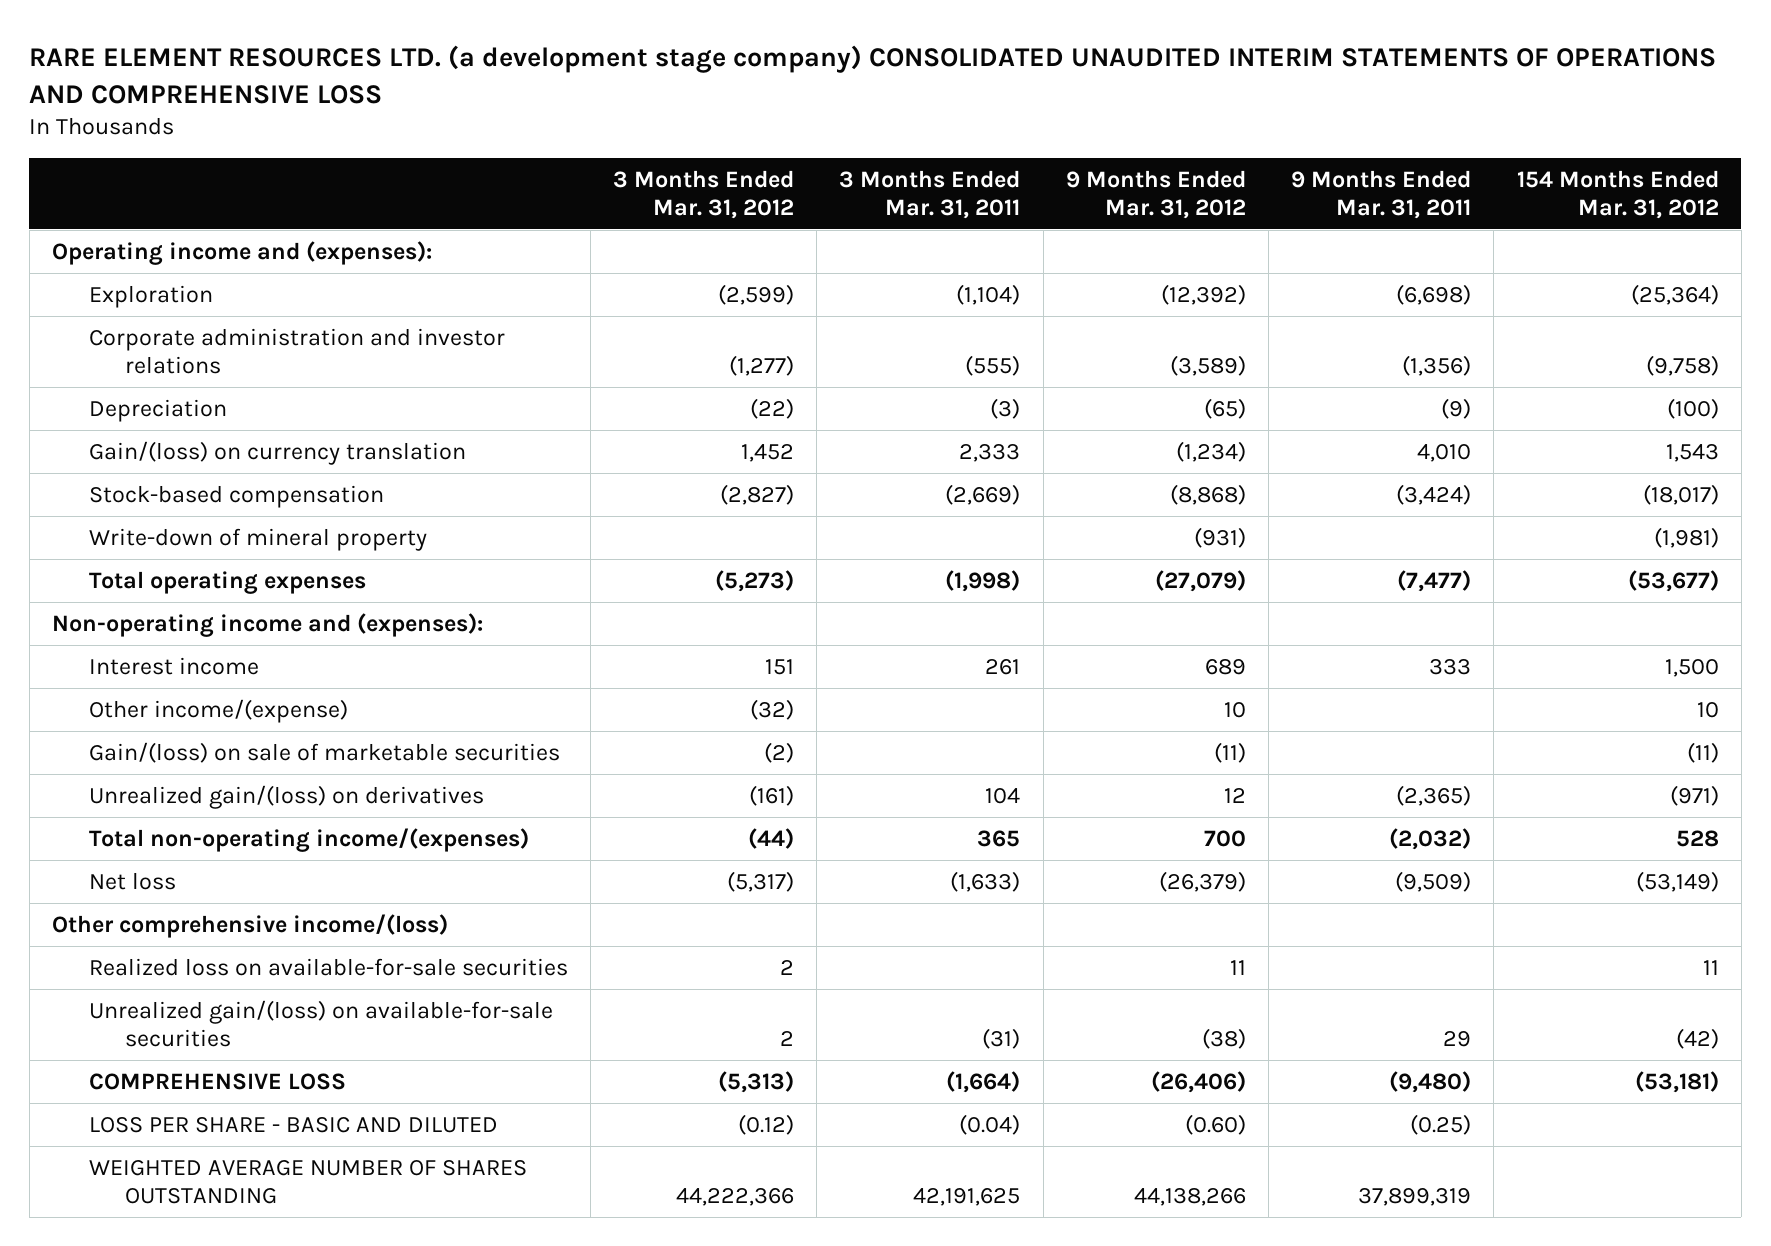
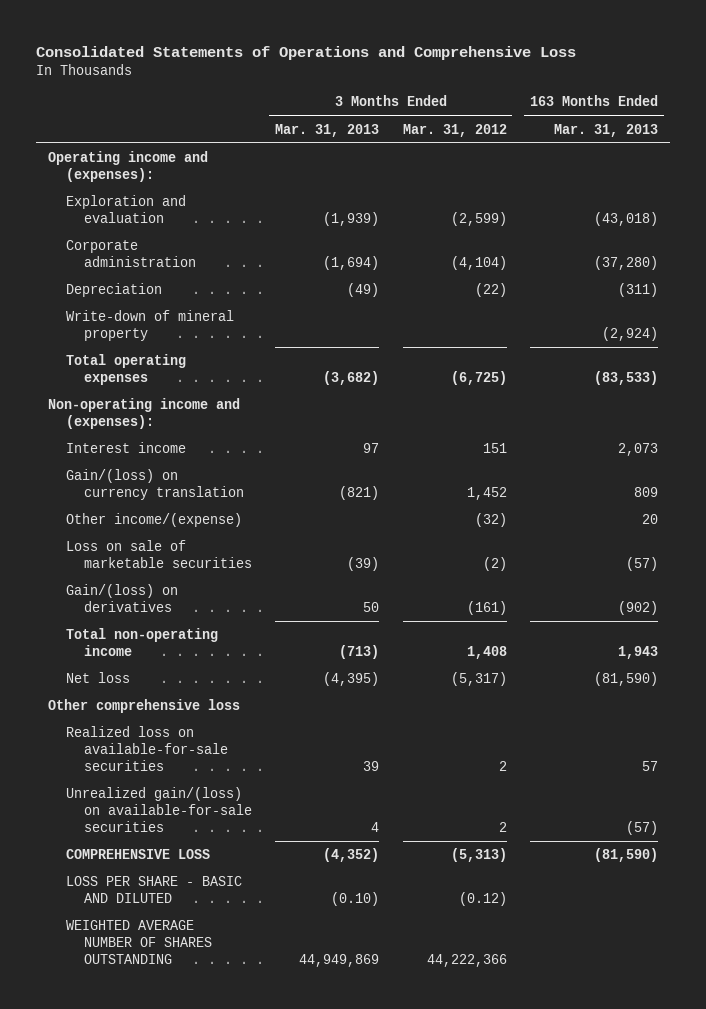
- RARE ELEMENT RESOURCES LTD. (a development stage company) CONSOLIDATED UNAUDITED INTERIM STATEMENTS OF OPERATIONS AND COMPREHENSIVE LOSS
+ Consolidated Statements of Operations and Comprehensive Loss
- | 3 Months Ended Mar. 31, 2012 | 3 Months Ended Mar. 31, 2011 | 9 Months Ended Mar. 31, 2012 | 9 Months Ended Mar. 31, 2011 | 154 Months Ended Mar. 31, 2012
+ | 3 Months Ended Mar. 31, 2013 | 3 Months Ended Mar. 31, 2012 | 163 Months Ended Mar. 31, 2013
- Exploration | (2,599) | (1,104) | (12,392) | (6,698) | (25,364)
- Corporate administration and investor relations | (1,277) | (555) | (3,589) | (1,356) | (9,758)
+ Exploration and evaluation | (1,939) | (2,599) | (43,018)
+ Corporate administration | (1,694) | (4,104) | (37,280)
- Stock-based compensation | (2,827) | (2,669) | (8,868) | (3,424) | (18,017)
- Total operating expenses | (5,273) | (1,998) | (27,079) | (7,477) | (53,677)
+ Total operating expenses | (3,682) | (6,725) | (83,533)
moved down: Gain/(loss) on currency translation | (821) | 1,452 | 809
- Gain/(loss) on sale of marketable securities | (2) | | (11) | | (11)
- Unrealized gain/(loss) on derivatives | (161) | 104 | 12 | (2,365) | (971)
- Total non-operating income/(expenses) | (44) | 365 | 700 | (2,032) | 528
+ Loss on sale of marketable securities | (39) | (2) | (57)
+ Gain/(loss) on derivatives | 50 | (161) | (902)
+ Total non-operating income | (713) | 1,408 | 1,943
- Other comprehensive income/(loss)
+ Other comprehensive loss

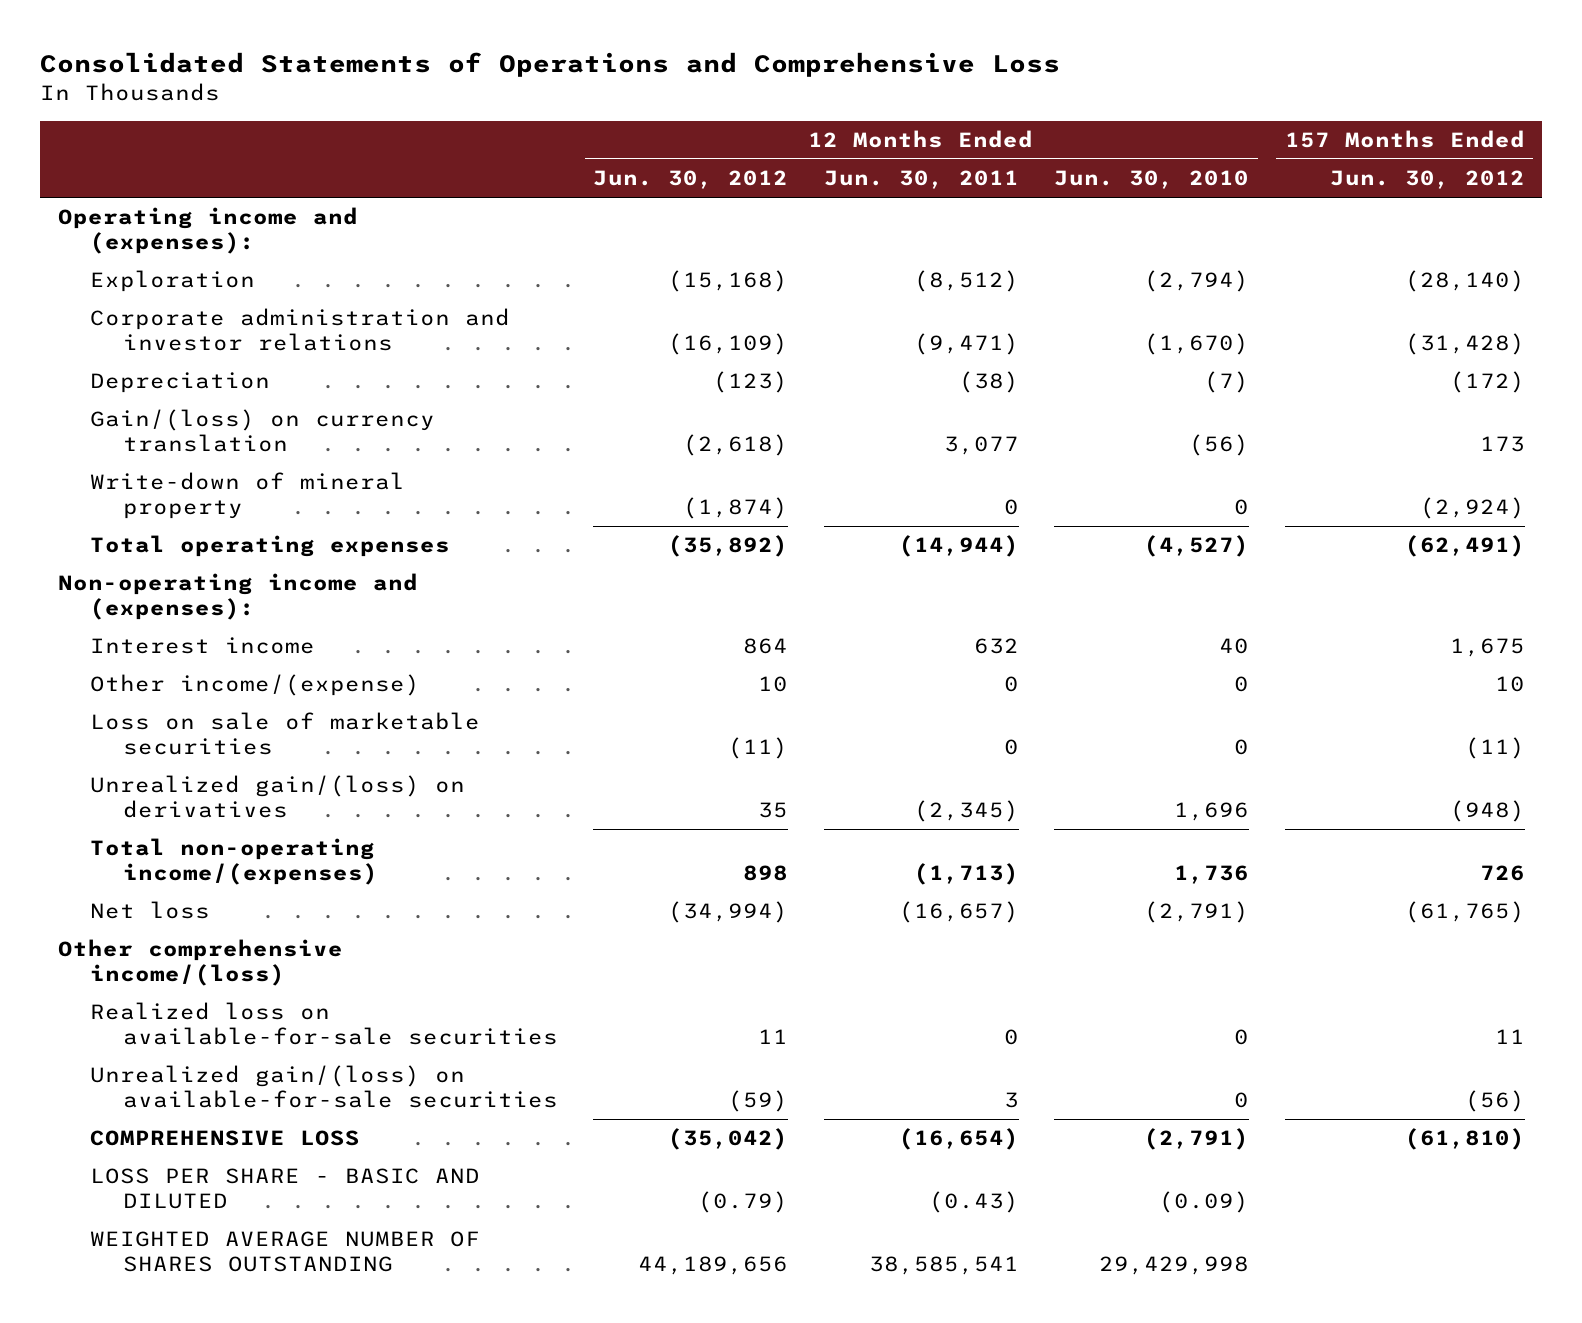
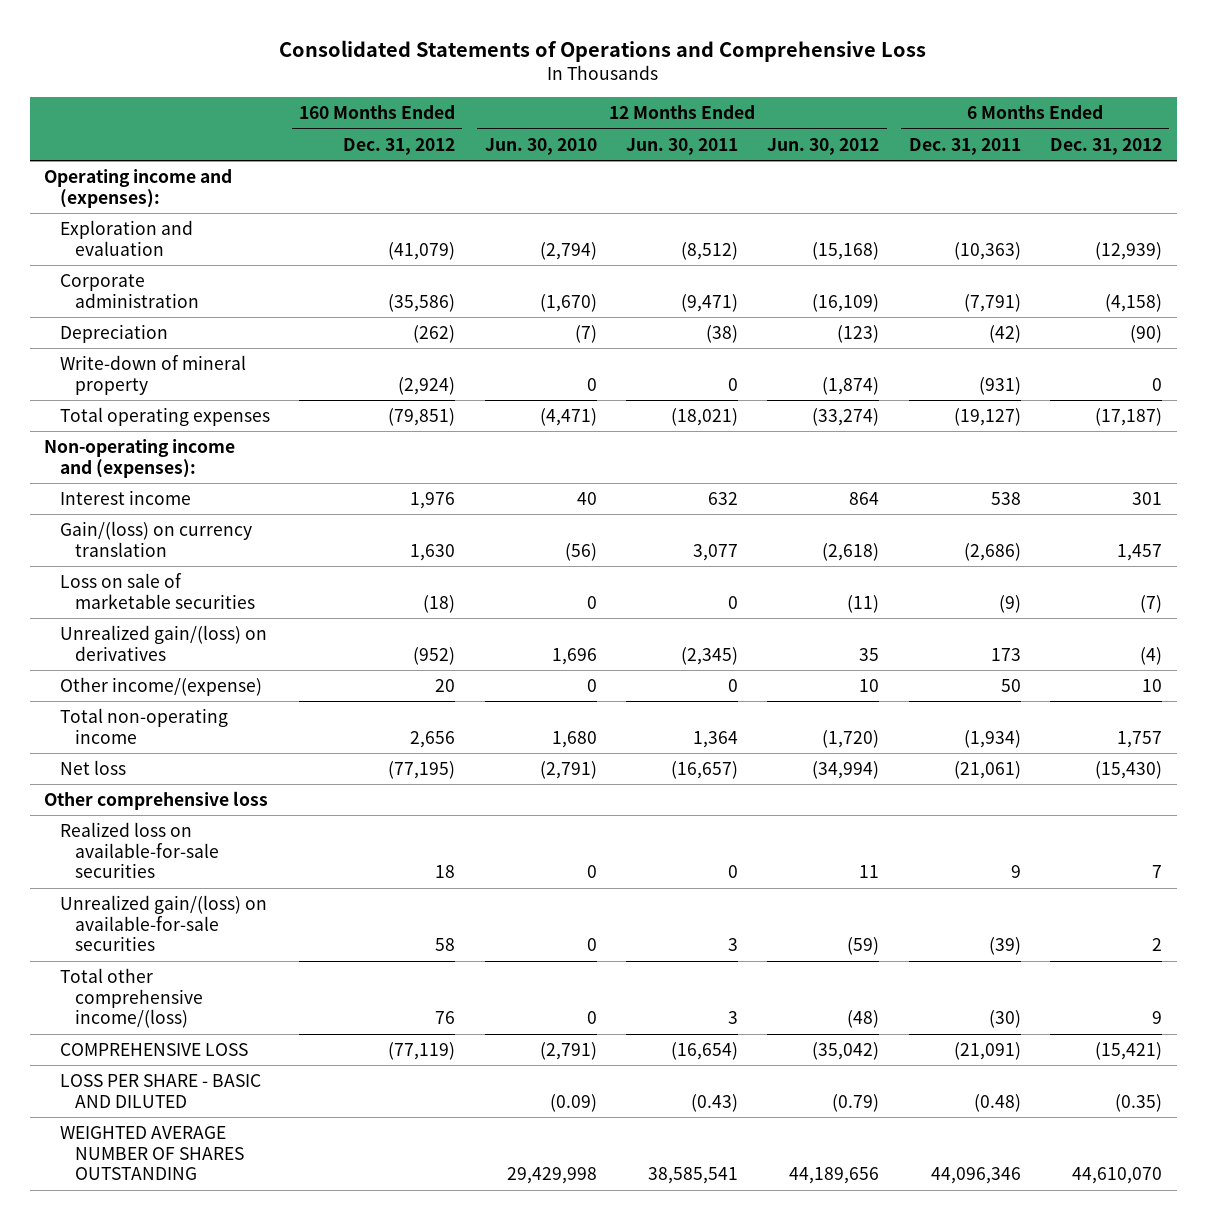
- | 12 Months Ended Jun. 30, 2012 | 12 Months Ended Jun. 30, 2011 | 12 Months Ended Jun. 30, 2010 | 157 Months Ended Jun. 30, 2012
+ | 160 Months Ended Dec. 31, 2012 | 12 Months Ended Jun. 30, 2010 | 12 Months Ended Jun. 30, 2011 | 12 Months Ended Jun. 30, 2012 | 6 Months Ended Dec. 31, 2011 | 6 Months Ended Dec. 31, 2012
- Exploration | (15,168) | (8,512) | (2,794) | (28,140)
- Corporate administration and investor relations | (16,109) | (9,471) | (1,670) | (31,428)
+ Exploration and evaluation | (41,079) | (2,794) | (8,512) | (15,168) | (10,363) | (12,939)
+ Corporate administration | (35,586) | (1,670) | (9,471) | (16,109) | (7,791) | (4,158)
- Total operating expenses | (35,892) | (14,944) | (4,527) | (62,491)
+ Total operating expenses | (79,851) | (4,471) | (18,021) | (33,274) | (19,127) | (17,187)
moved down: Gain/(loss) on currency translation | 1,630 | (56) | 3,077 | (2,618) | (2,686) | 1,457
- Total non-operating income/(expenses) | 898 | (1,713) | 1,736 | 726
moved down: Other income/(expense) | 20 | 0 | 0 | 10 | 50 | 10
+ Total non-operating income | 2,656 | 1,680 | 1,364 | (1,720) | (1,934) | 1,757
- Other comprehensive income/(loss)
+ Other comprehensive loss
+ Total other comprehensive income/(loss) | 76 | 0 | 3 | (48) | (30) | 9

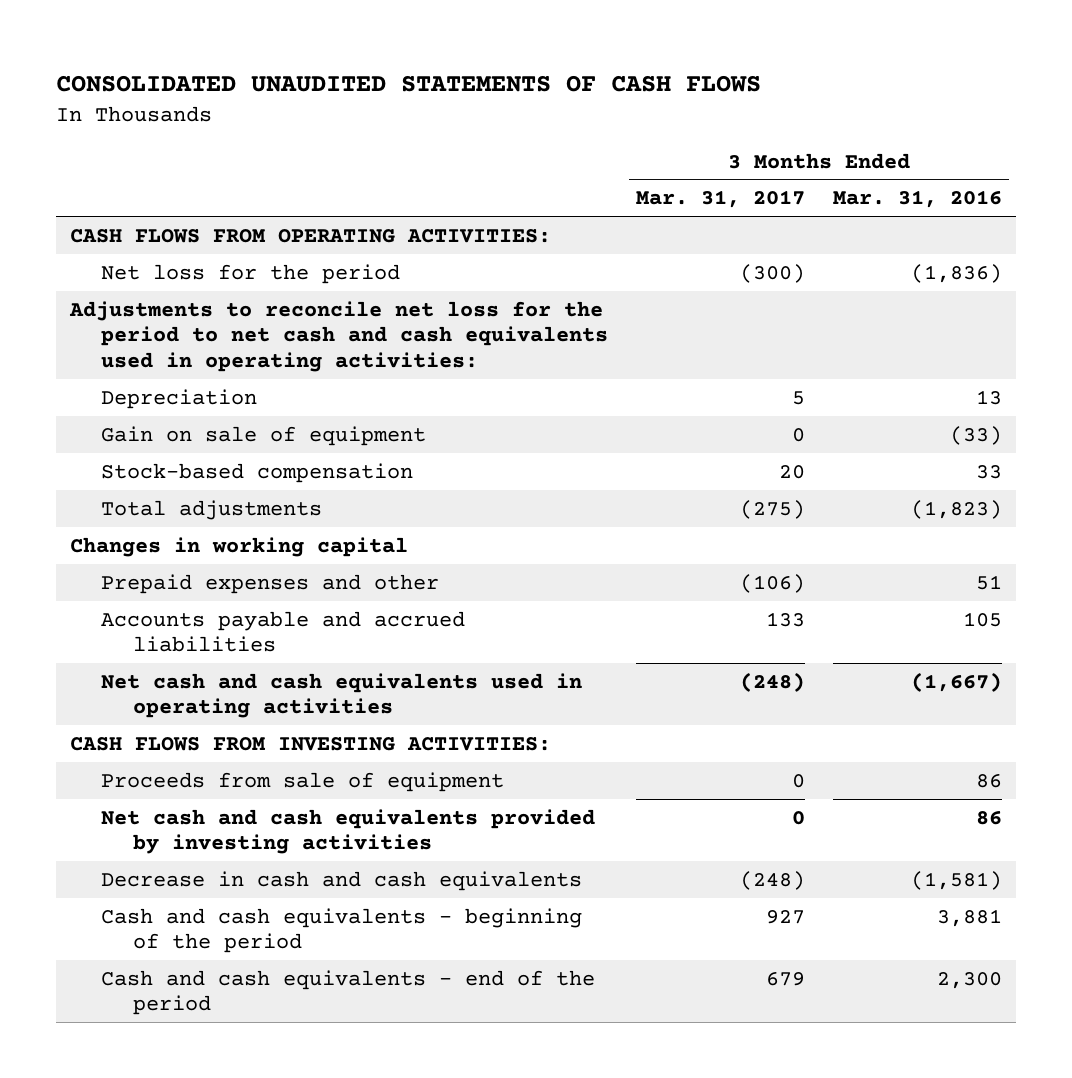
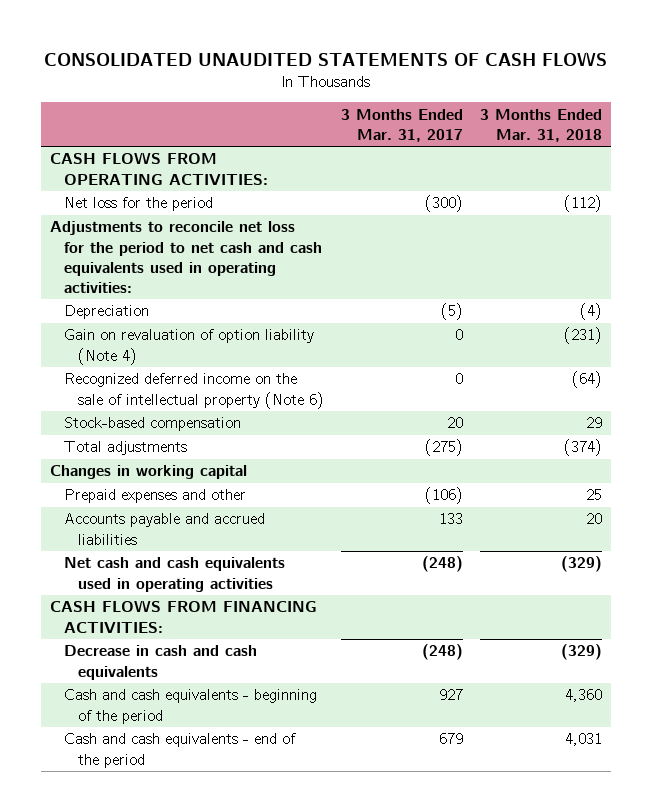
- | 3 Months Ended Mar. 31, 2017 | 3 Months Ended Mar. 31, 2016
+ | 3 Months Ended Mar. 31, 2017 | 3 Months Ended Mar. 31, 2018
- Depreciation | 5 | 13
- Gain on sale of equipment | 0 | (33)
+ Depreciation | (5) | (4)
+ Gain on revaluation of option liability (Note 4) | 0 | (231)
+ Recognized deferred income on the sale of intellectual property (Note 6) | 0 | (64)
- CASH FLOWS FROM INVESTING ACTIVITIES:
- Proceeds from sale of equipment | 0 | 86
- Net cash and cash equivalents provided by investing activities | 0 | 86
+ CASH FLOWS FROM FINANCING ACTIVITIES:

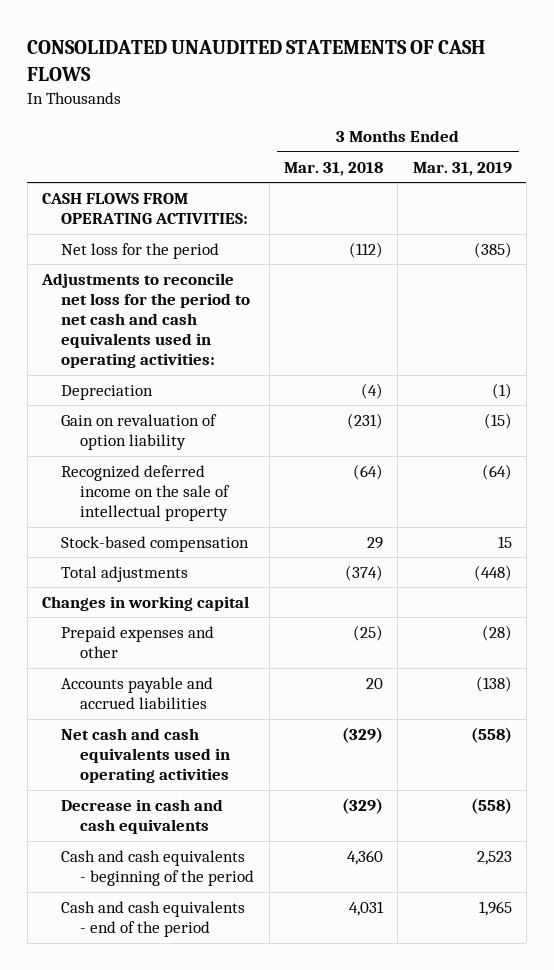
- | 3 Months Ended Mar. 31, 2017 | 3 Months Ended Mar. 31, 2018
+ | 3 Months Ended Mar. 31, 2018 | 3 Months Ended Mar. 31, 2019
- Gain on revaluation of option liability (Note 4) | 0 | (231)
- Recognized deferred income on the sale of intellectual property (Note 6) | 0 | (64)
+ Gain on revaluation of option liability | (231) | (15)
+ Recognized deferred income on the sale of intellectual property | (64) | (64)
- Prepaid expenses and other | (106) | 25
+ Prepaid expenses and other | (25) | (28)
- CASH FLOWS FROM FINANCING ACTIVITIES:

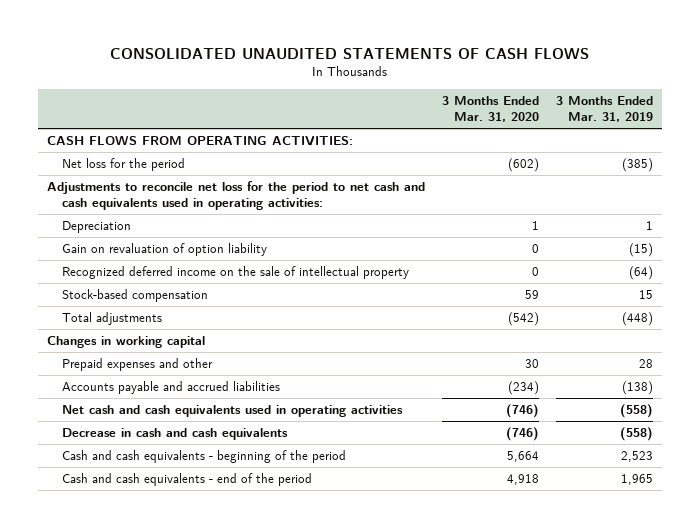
- | 3 Months Ended Mar. 31, 2018 | 3 Months Ended Mar. 31, 2019
+ | 3 Months Ended Mar. 31, 2020 | 3 Months Ended Mar. 31, 2019
- Depreciation | (4) | (1)
+ Depreciation | 1 | 1
- Prepaid expenses and other | (25) | (28)
+ Prepaid expenses and other | 30 | 28

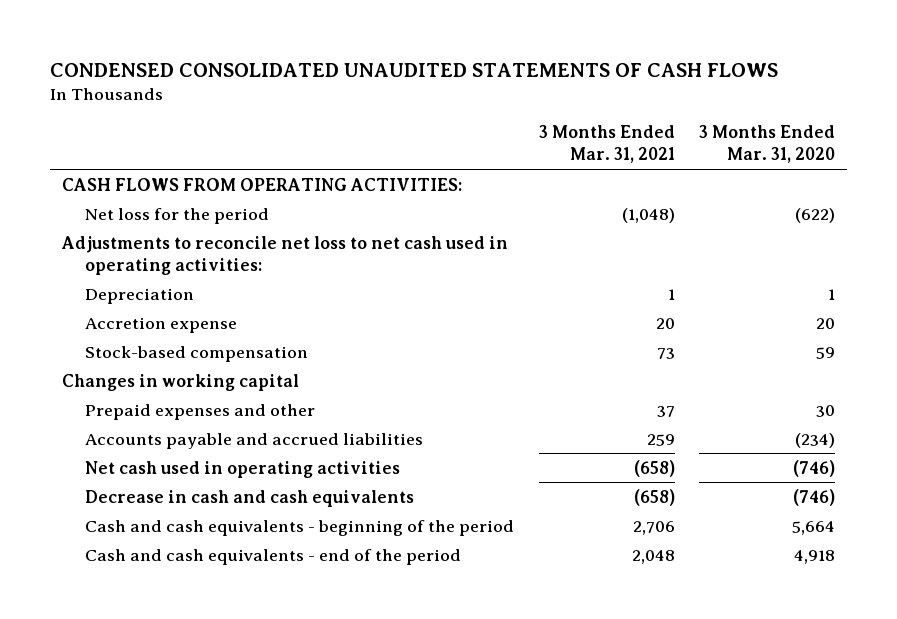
- CONSOLIDATED UNAUDITED STATEMENTS OF CASH FLOWS
+ CONDENSED CONSOLIDATED UNAUDITED STATEMENTS OF CASH FLOWS
- | 3 Months Ended Mar. 31, 2020 | 3 Months Ended Mar. 31, 2019
+ | 3 Months Ended Mar. 31, 2021 | 3 Months Ended Mar. 31, 2020
- Net loss for the period | (602) | (385)
- Adjustments to reconcile net loss for the period to net cash and cash equivalents used in operating activities:
+ Net loss for the period | (1,048) | (622)
+ Adjustments to reconcile net loss to net cash used in operating activities:
- Gain on revaluation of option liability | 0 | (15)
- Recognized deferred income on the sale of intellectual property | 0 | (64)
+ Accretion expense | 20 | 20
- Total adjustments | (542) | (448)
- Net cash and cash equivalents used in operating activities | (746) | (558)
+ Net cash used in operating activities | (658) | (746)

